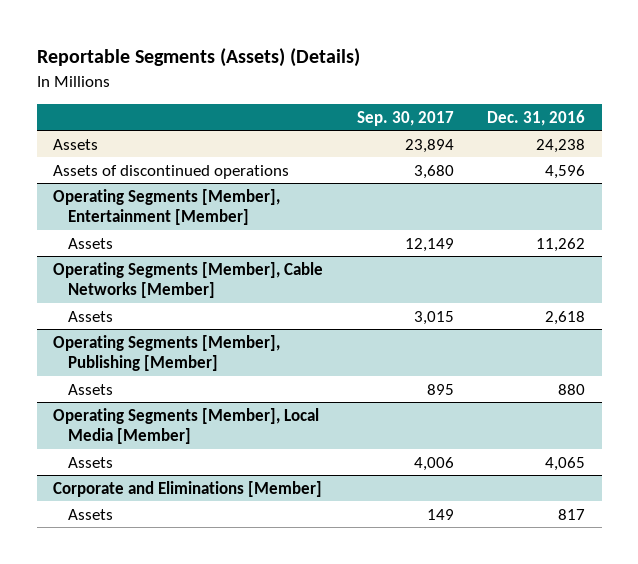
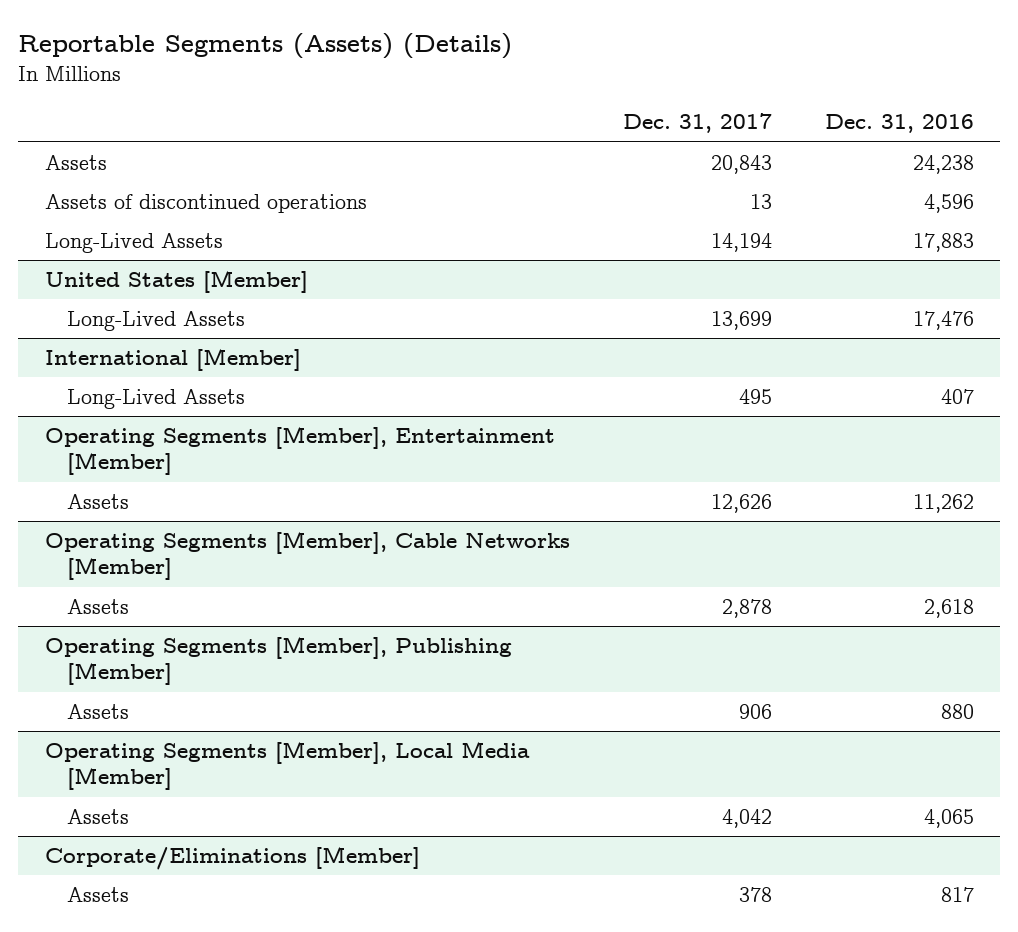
- | Sep. 30, 2017 | Dec. 31, 2016
+ | Dec. 31, 2017 | Dec. 31, 2016
+ Long-Lived Assets | 14,194 | 17,883
+ United States [Member]
+ Long-Lived Assets | 13,699 | 17,476
+ International [Member]
+ Long-Lived Assets | 495 | 407
- Corporate and Eliminations [Member]
+ Corporate/Eliminations [Member]

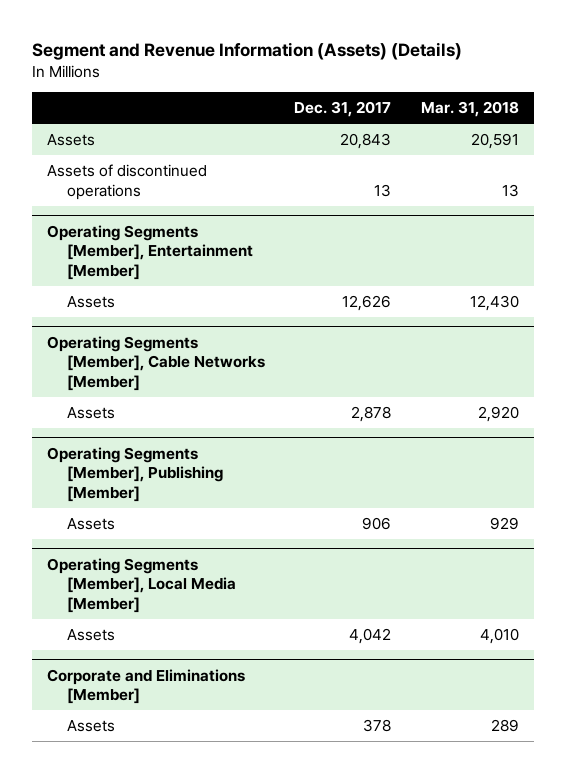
- Reportable Segments (Assets) (Details)
+ Segment and Revenue Information (Assets) (Details)
- | Dec. 31, 2017 | Dec. 31, 2016
+ | Dec. 31, 2017 | Mar. 31, 2018
- Long-Lived Assets | 14,194 | 17,883
- United States [Member]
- Long-Lived Assets | 13,699 | 17,476
- International [Member]
- Long-Lived Assets | 495 | 407
- Corporate/Eliminations [Member]
+ Corporate and Eliminations [Member]

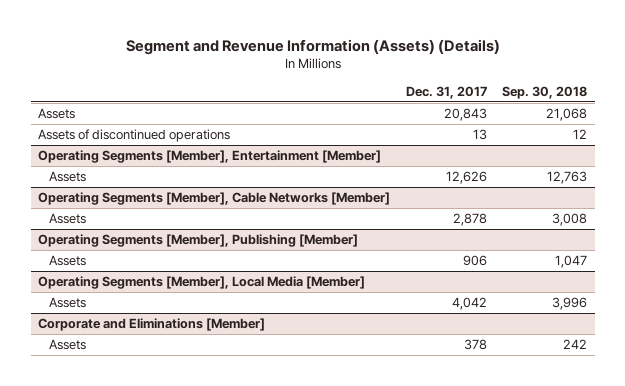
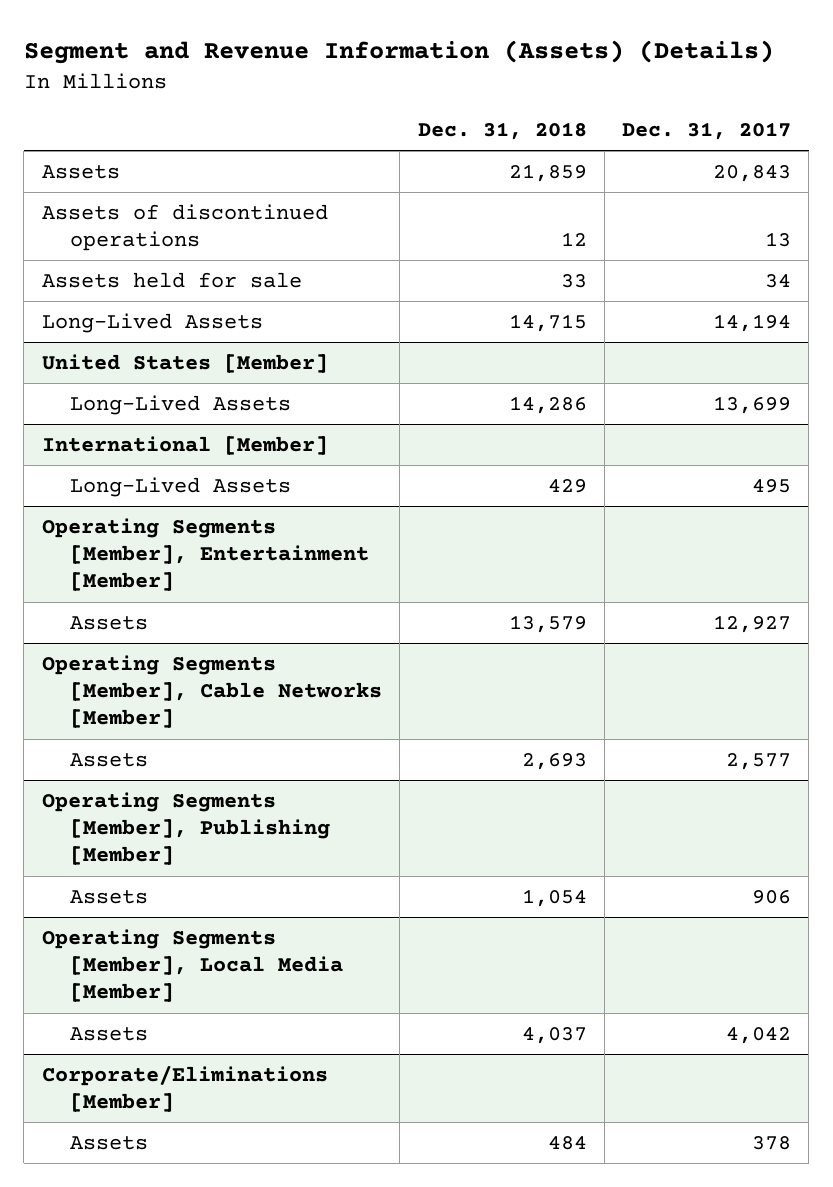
- | Dec. 31, 2017 | Sep. 30, 2018
+ | Dec. 31, 2018 | Dec. 31, 2017
+ Assets held for sale | 33 | 34
+ Long-Lived Assets | 14,715 | 14,194
+ United States [Member]
+ Long-Lived Assets | 14,286 | 13,699
+ International [Member]
+ Long-Lived Assets | 429 | 495
@ Operating Segments [Member], Entertainment [Member]
- Assets | 12,626 | 12,763
+ Assets | 13,579 | 12,927
@ Operating Segments [Member], Cable Networks [Member]
- Assets | 2,878 | 3,008
+ Assets | 2,693 | 2,577
- Corporate and Eliminations [Member]
+ Corporate/Eliminations [Member]

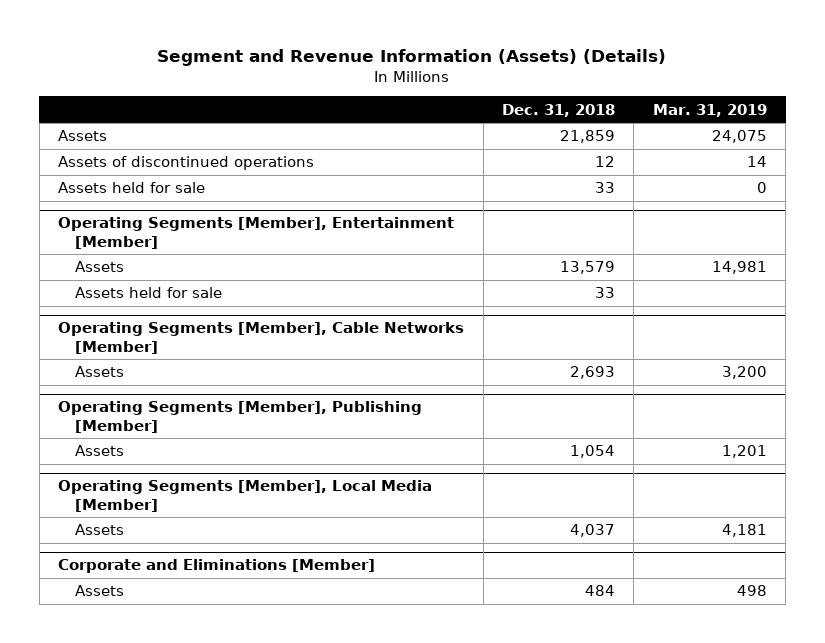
- | Dec. 31, 2018 | Dec. 31, 2017
+ | Dec. 31, 2018 | Mar. 31, 2019
- Long-Lived Assets | 14,715 | 14,194
- United States [Member]
- Long-Lived Assets | 14,286 | 13,699
- International [Member]
- Long-Lived Assets | 429 | 495
@ Operating Segments [Member], Entertainment [Member]
+ Assets held for sale | 33 |
- Corporate/Eliminations [Member]
+ Corporate and Eliminations [Member]

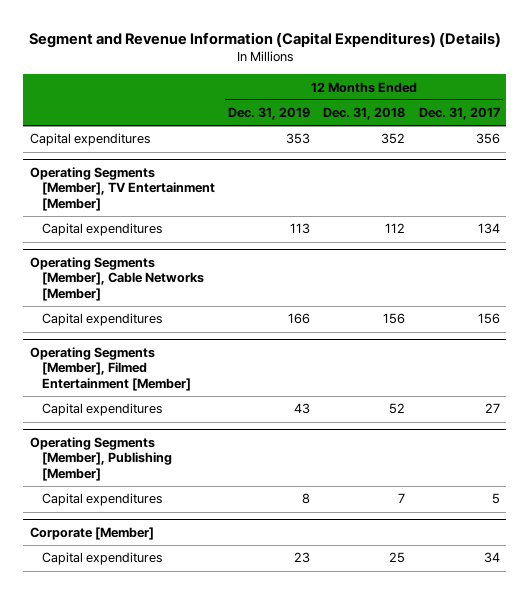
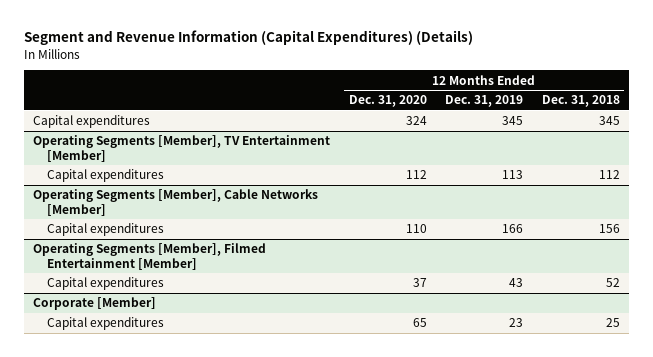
- | 12 Months Ended Dec. 31, 2019 | 12 Months Ended Dec. 31, 2018 | 12 Months Ended Dec. 31, 2017
+ | 12 Months Ended Dec. 31, 2020 | 12 Months Ended Dec. 31, 2019 | 12 Months Ended Dec. 31, 2018
- Capital expenditures | 353 | 352 | 356
+ Capital expenditures | 324 | 345 | 345
- Operating Segments [Member], Publishing [Member]
- Capital expenditures | 8 | 7 | 5

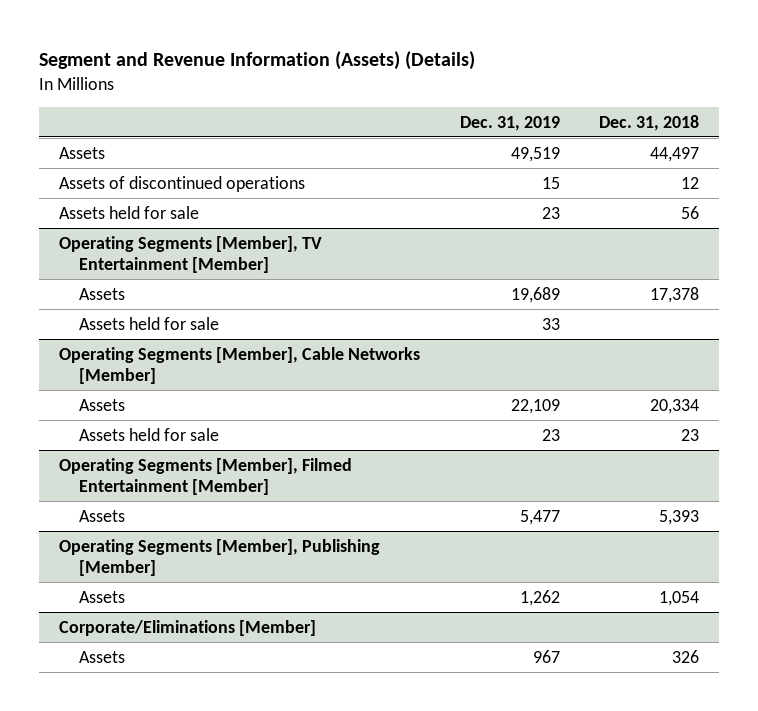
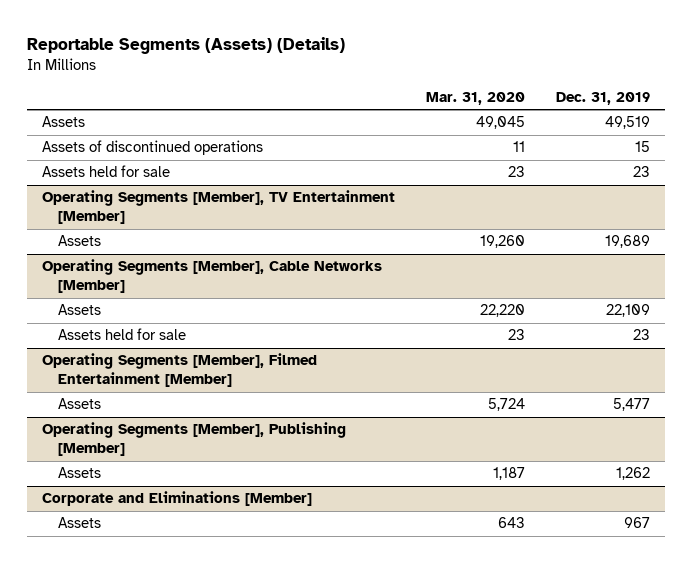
- Segment and Revenue Information (Assets) (Details)
+ Reportable Segments (Assets) (Details)
- | Dec. 31, 2019 | Dec. 31, 2018
+ | Mar. 31, 2020 | Dec. 31, 2019
@ Operating Segments [Member], TV Entertainment [Member]
- Assets held for sale | 33 |
- Corporate/Eliminations [Member]
+ Corporate and Eliminations [Member]

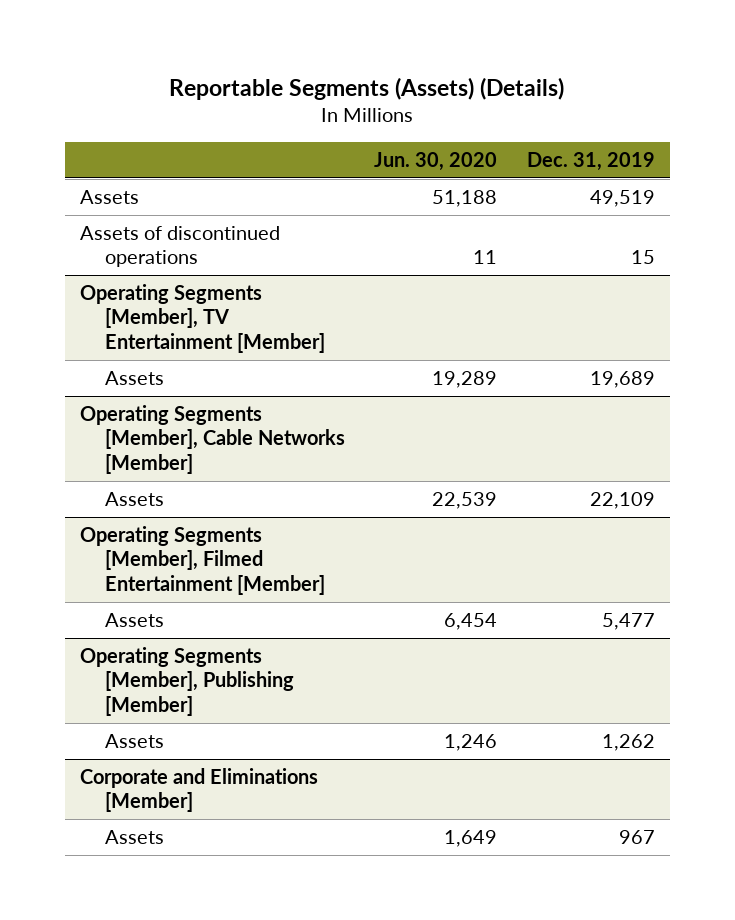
- | Mar. 31, 2020 | Dec. 31, 2019
+ | Jun. 30, 2020 | Dec. 31, 2019
- Assets held for sale | 23 | 23
@ Operating Segments [Member], Cable Networks [Member]
- Assets held for sale | 23 | 23

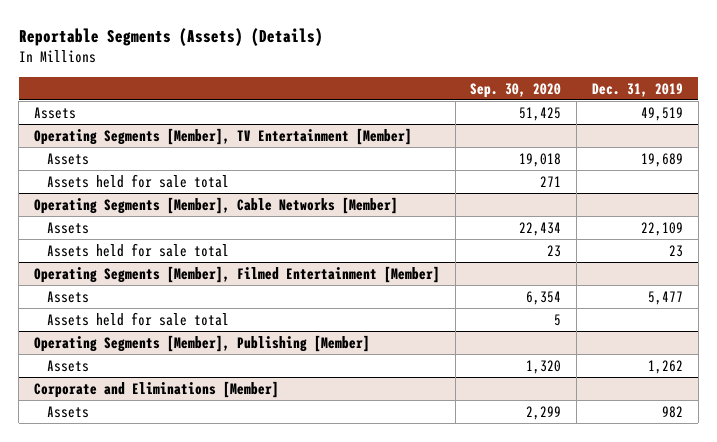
- | Jun. 30, 2020 | Dec. 31, 2019
+ | Sep. 30, 2020 | Dec. 31, 2019
- Assets of discontinued operations | 11 | 15
@ Operating Segments [Member], TV Entertainment [Member]
+ Assets held for sale total | 271 |
@ Operating Segments [Member], Cable Networks [Member]
+ Assets held for sale total | 23 | 23
@ Operating Segments [Member], Filmed Entertainment [Member]
+ Assets held for sale total | 5 |
@ Corporate and Eliminations [Member]
- Assets | 1,649 | 967
+ Assets | 2,299 | 982

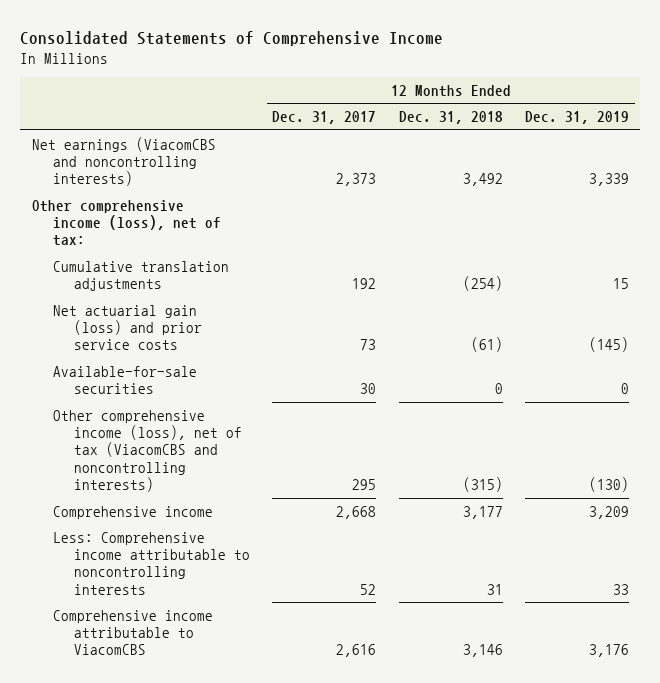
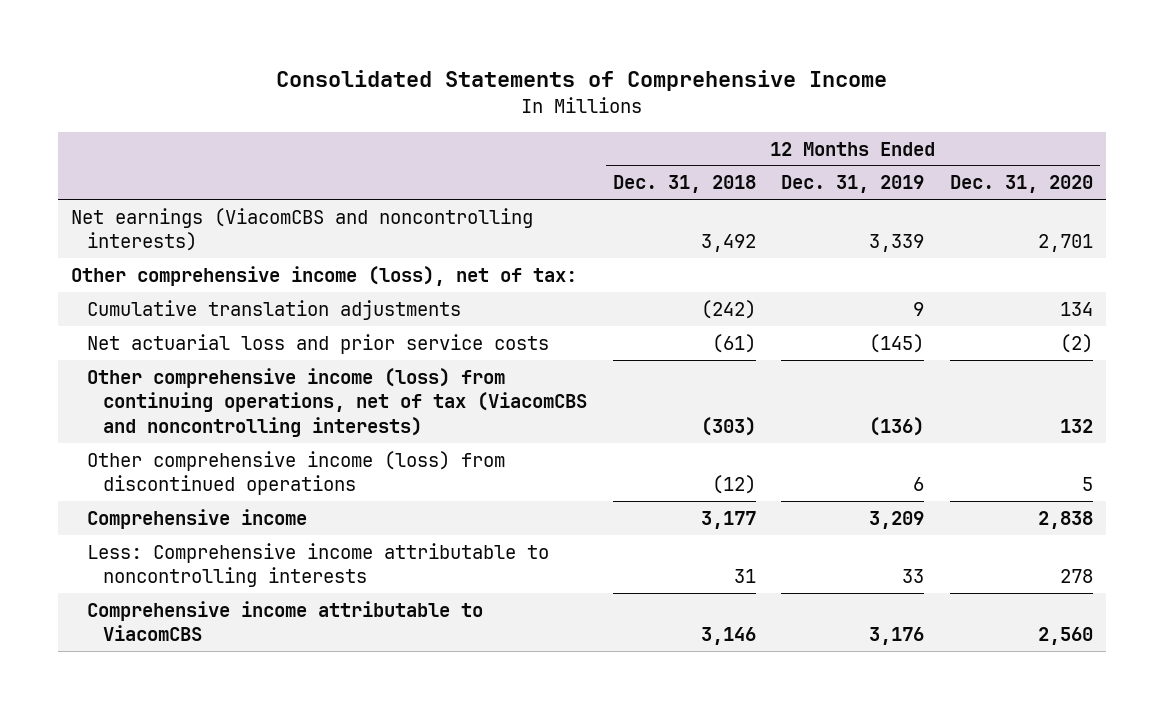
- | 12 Months Ended Dec. 31, 2017 | 12 Months Ended Dec. 31, 2018 | 12 Months Ended Dec. 31, 2019
+ | 12 Months Ended Dec. 31, 2018 | 12 Months Ended Dec. 31, 2019 | 12 Months Ended Dec. 31, 2020
- Cumulative translation adjustments | 192 | (254) | 15
- Net actuarial gain (loss) and prior service costs | 73 | (61) | (145)
- Available-for-sale securities | 30 | 0 | 0
- Other comprehensive income (loss), net of tax (ViacomCBS and noncontrolling interests) | 295 | (315) | (130)
+ Cumulative translation adjustments | (242) | 9 | 134
+ Net actuarial loss and prior service costs | (61) | (145) | (2)
+ Other comprehensive income (loss) from continuing operations, net of tax (ViacomCBS and noncontrolling interests) | (303) | (136) | 132
+ Other comprehensive income (loss) from discontinued operations | (12) | 6 | 5

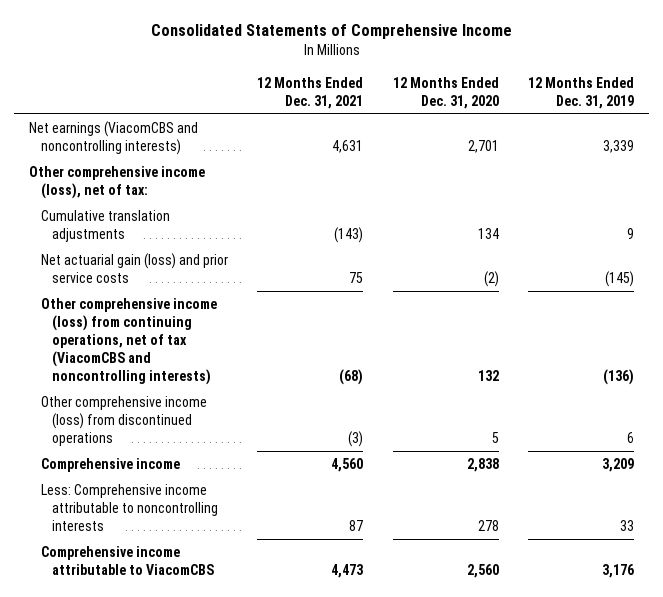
- | 12 Months Ended Dec. 31, 2018 | 12 Months Ended Dec. 31, 2019 | 12 Months Ended Dec. 31, 2020
+ | 12 Months Ended Dec. 31, 2021 | 12 Months Ended Dec. 31, 2020 | 12 Months Ended Dec. 31, 2019
- Net actuarial loss and prior service costs | (61) | (145) | (2)
+ Net actuarial gain (loss) and prior service costs | 75 | (2) | (145)

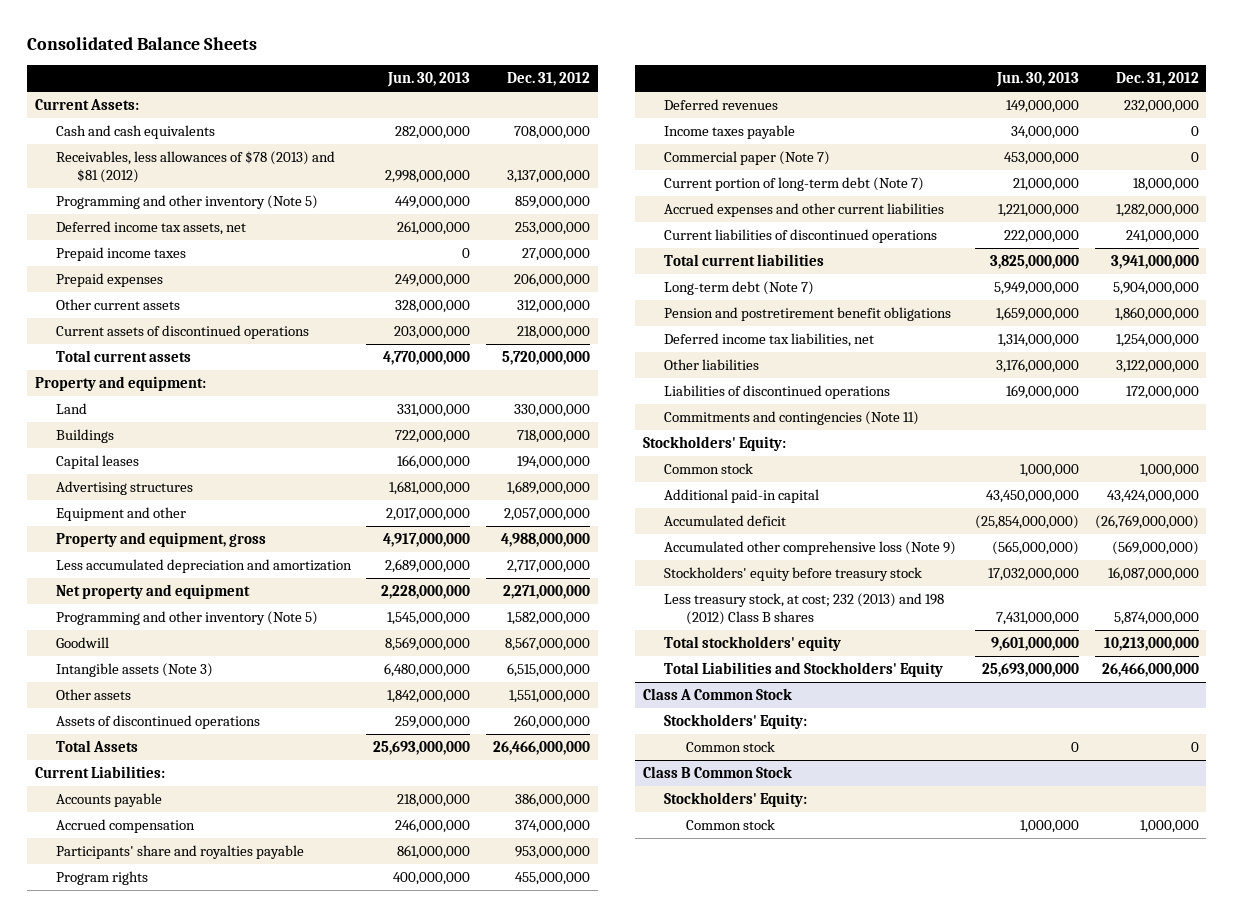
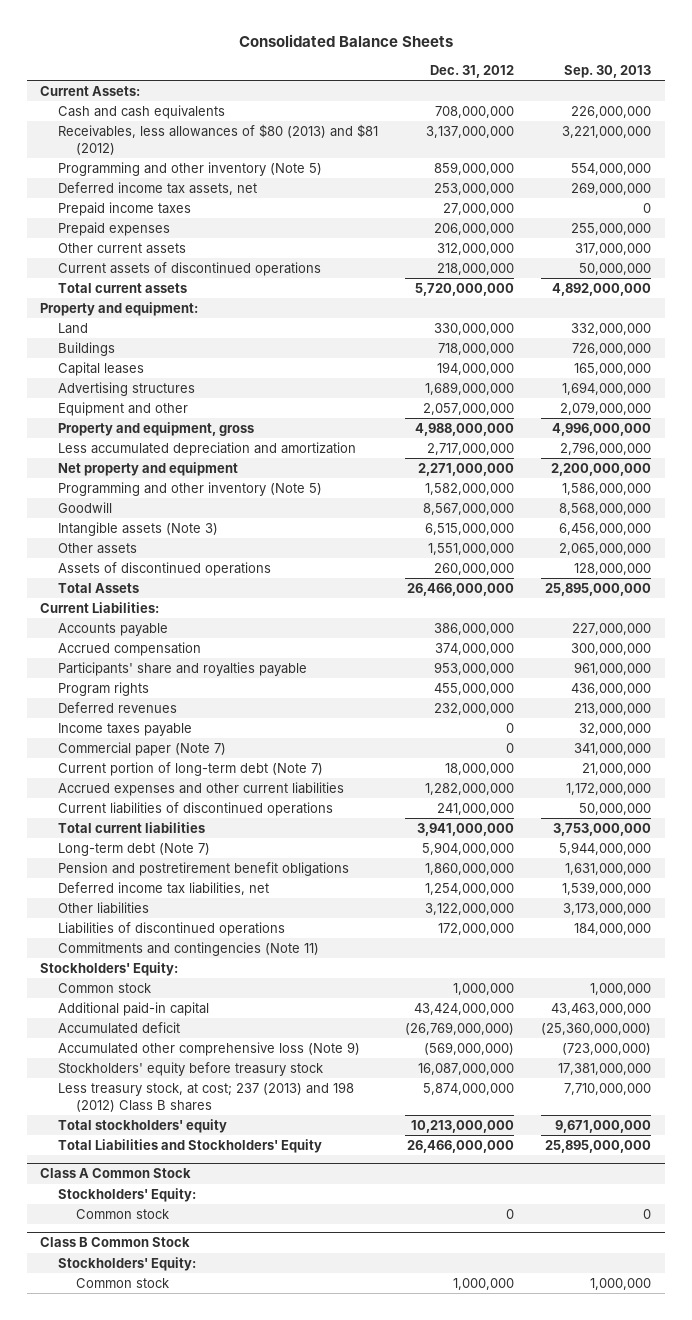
- | Jun. 30, 2013 | Dec. 31, 2012
+ | Dec. 31, 2012 | Sep. 30, 2013
- Receivables, less allowances of $78 (2013) and $81 (2012) | 2,998,000,000 | 3,137,000,000
+ Receivables, less allowances of $80 (2013) and $81 (2012) | 3,137,000,000 | 3,221,000,000
- Less treasury stock, at cost; 232 (2013) and 198 (2012) Class B shares | 7,431,000,000 | 5,874,000,000
+ Less treasury stock, at cost; 237 (2013) and 198 (2012) Class B shares | 5,874,000,000 | 7,710,000,000

